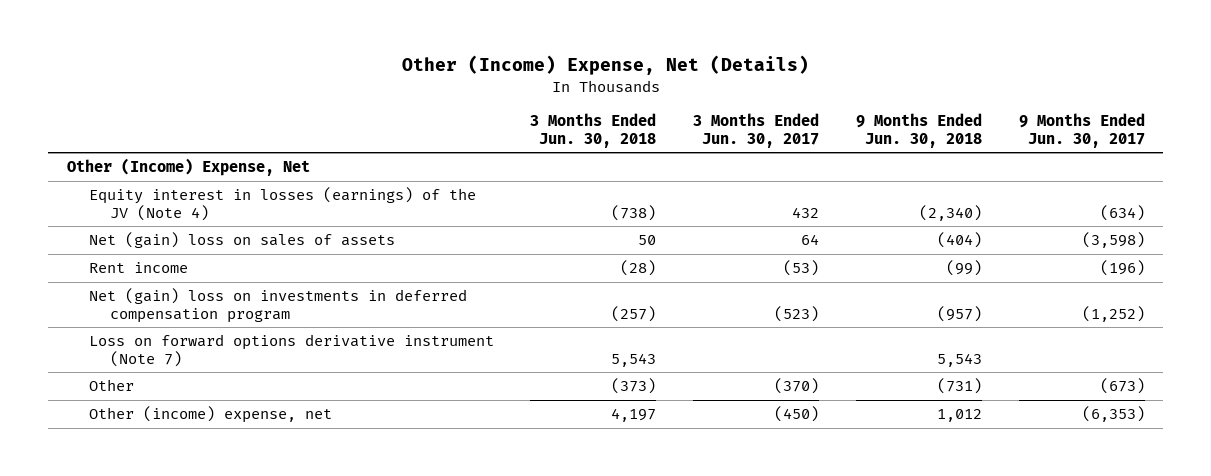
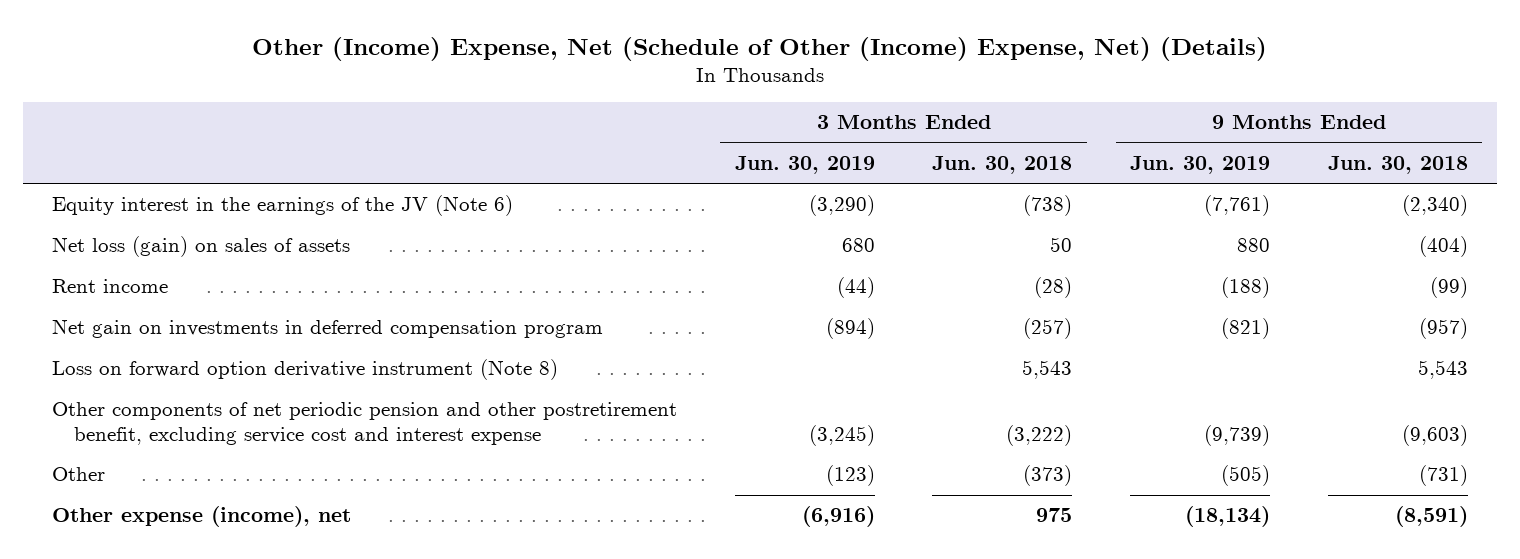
- Other (Income) Expense, Net (Details)
+ Other (Income) Expense, Net (Schedule of Other (Income) Expense, Net) (Details)
- | 3 Months Ended Jun. 30, 2018 | 3 Months Ended Jun. 30, 2017 | 9 Months Ended Jun. 30, 2018 | 9 Months Ended Jun. 30, 2017
+ | 3 Months Ended Jun. 30, 2019 | 3 Months Ended Jun. 30, 2018 | 9 Months Ended Jun. 30, 2019 | 9 Months Ended Jun. 30, 2018
- Other (Income) Expense, Net
- Equity interest in losses (earnings) of the JV (Note 4) | (738) | 432 | (2,340) | (634)
- Net (gain) loss on sales of assets | 50 | 64 | (404) | (3,598)
+ Equity interest in the earnings of the JV (Note 6) | (3,290) | (738) | (7,761) | (2,340)
+ Net loss (gain) on sales of assets | 680 | 50 | 880 | (404)
- Net (gain) loss on investments in deferred compensation program | (257) | (523) | (957) | (1,252)
- Loss on forward options derivative instrument (Note 7) | 5,543 | | 5,543 |
+ Net gain on investments in deferred compensation program | (894) | (257) | (821) | (957)
+ Loss on forward option derivative instrument (Note 8) | | 5,543 | | 5,543
+ Other components of net periodic pension and other postretirement benefit, excluding service cost and interest expense | (3,245) | (3,222) | (9,739) | (9,603)
- Other (income) expense, net | 4,197 | (450) | 1,012 | (6,353)
+ Other expense (income), net | (6,916) | 975 | (18,134) | (8,591)

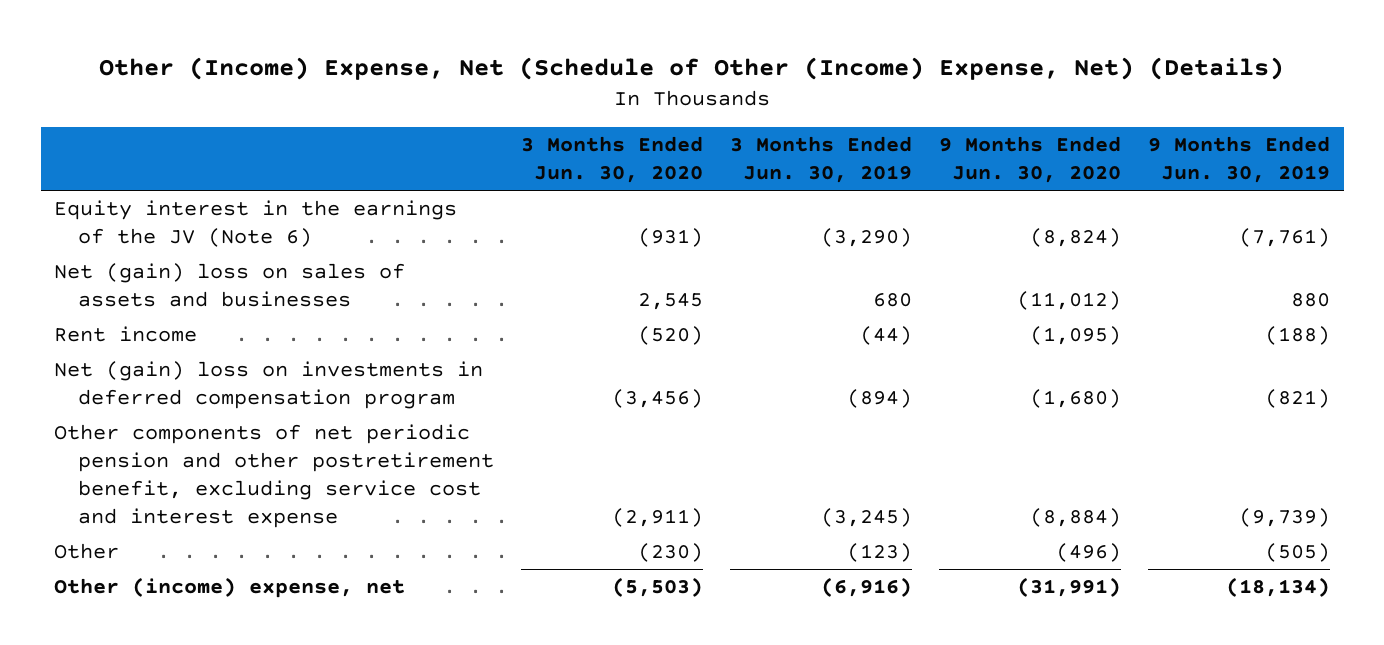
- | 3 Months Ended Jun. 30, 2019 | 3 Months Ended Jun. 30, 2018 | 9 Months Ended Jun. 30, 2019 | 9 Months Ended Jun. 30, 2018
+ | 3 Months Ended Jun. 30, 2020 | 3 Months Ended Jun. 30, 2019 | 9 Months Ended Jun. 30, 2020 | 9 Months Ended Jun. 30, 2019
- Net loss (gain) on sales of assets | 680 | 50 | 880 | (404)
+ Net (gain) loss on sales of assets and businesses | 2,545 | 680 | (11,012) | 880
- Net gain on investments in deferred compensation program | (894) | (257) | (821) | (957)
- Loss on forward option derivative instrument (Note 8) | | 5,543 | | 5,543
+ Net (gain) loss on investments in deferred compensation program | (3,456) | (894) | (1,680) | (821)
- Other expense (income), net | (6,916) | 975 | (18,134) | (8,591)
+ Other (income) expense, net | (5,503) | (6,916) | (31,991) | (18,134)

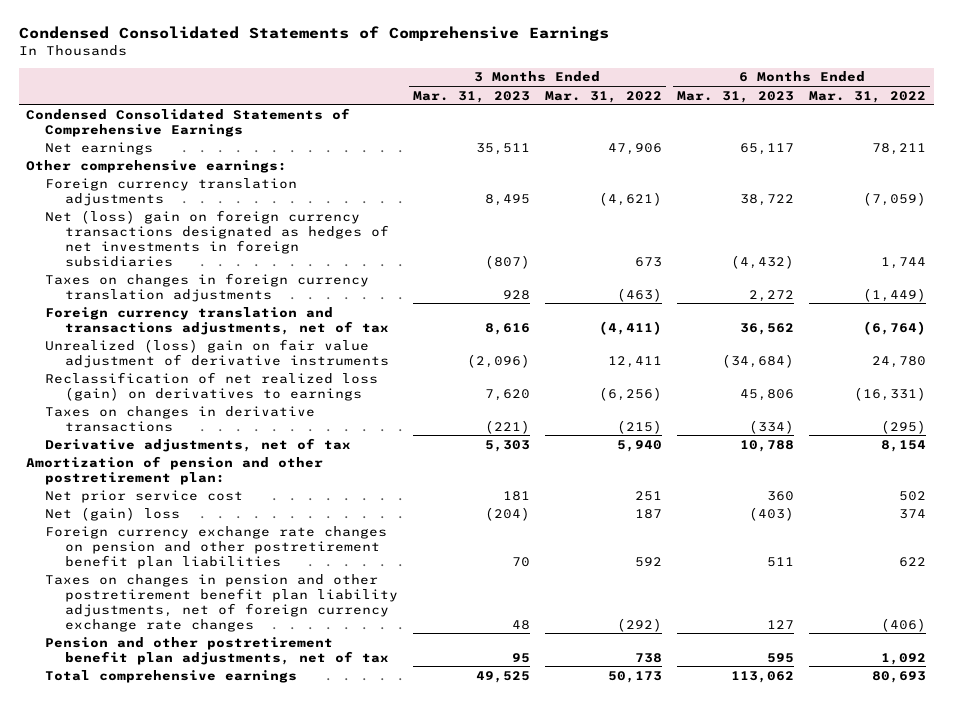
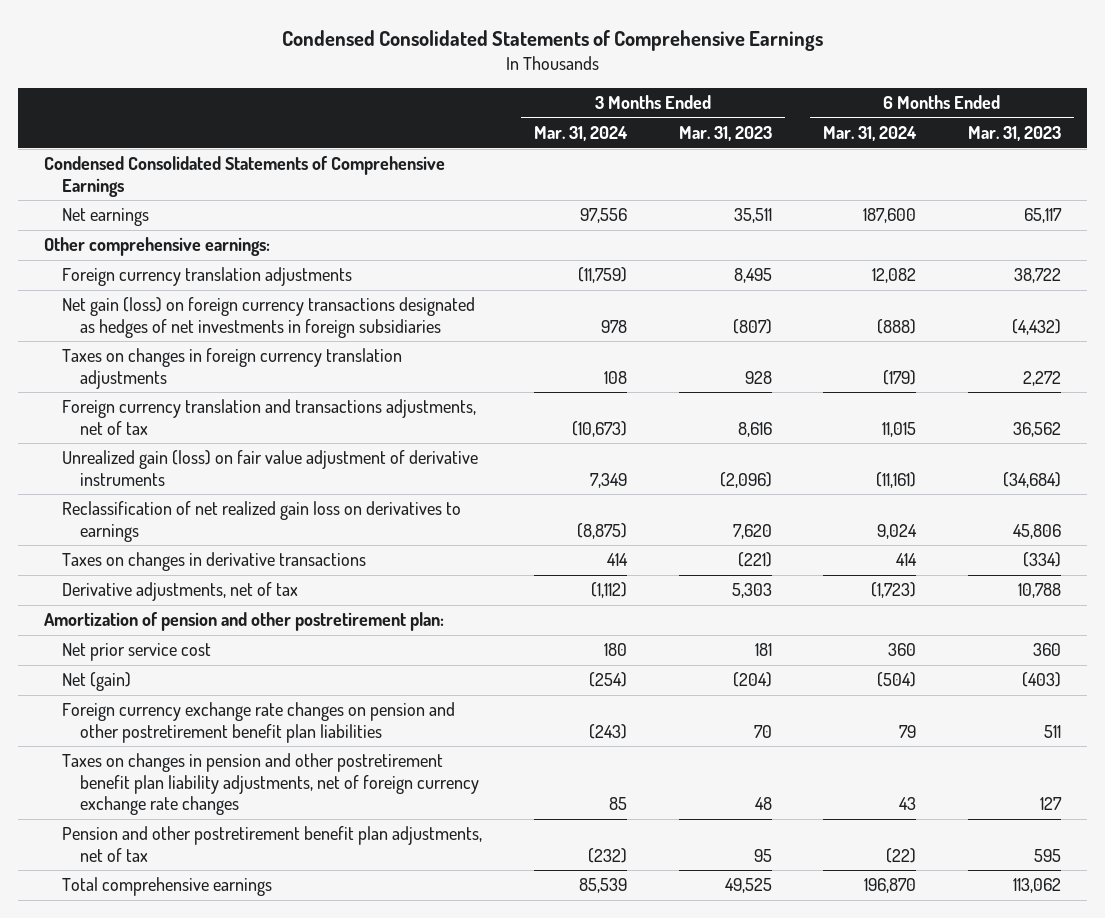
- | 3 Months Ended Mar. 31, 2023 | 3 Months Ended Mar. 31, 2022 | 6 Months Ended Mar. 31, 2023 | 6 Months Ended Mar. 31, 2022
+ | 3 Months Ended Mar. 31, 2024 | 3 Months Ended Mar. 31, 2023 | 6 Months Ended Mar. 31, 2024 | 6 Months Ended Mar. 31, 2023
- Net (loss) gain on foreign currency transactions designated as hedges of net investments in foreign subsidiaries | (807) | 673 | (4,432) | 1,744
+ Net gain (loss) on foreign currency transactions designated as hedges of net investments in foreign subsidiaries | 978 | (807) | (888) | (4,432)
- Unrealized (loss) gain on fair value adjustment of derivative instruments | (2,096) | 12,411 | (34,684) | 24,780
- Reclassification of net realized loss (gain) on derivatives to earnings | 7,620 | (6,256) | 45,806 | (16,331)
+ Unrealized gain (loss) on fair value adjustment of derivative instruments | 7,349 | (2,096) | (11,161) | (34,684)
+ Reclassification of net realized gain loss on derivatives to earnings | (8,875) | 7,620 | 9,024 | 45,806
- Net (gain) loss | (204) | 187 | (403) | 374
+ Net (gain) | (254) | (204) | (504) | (403)

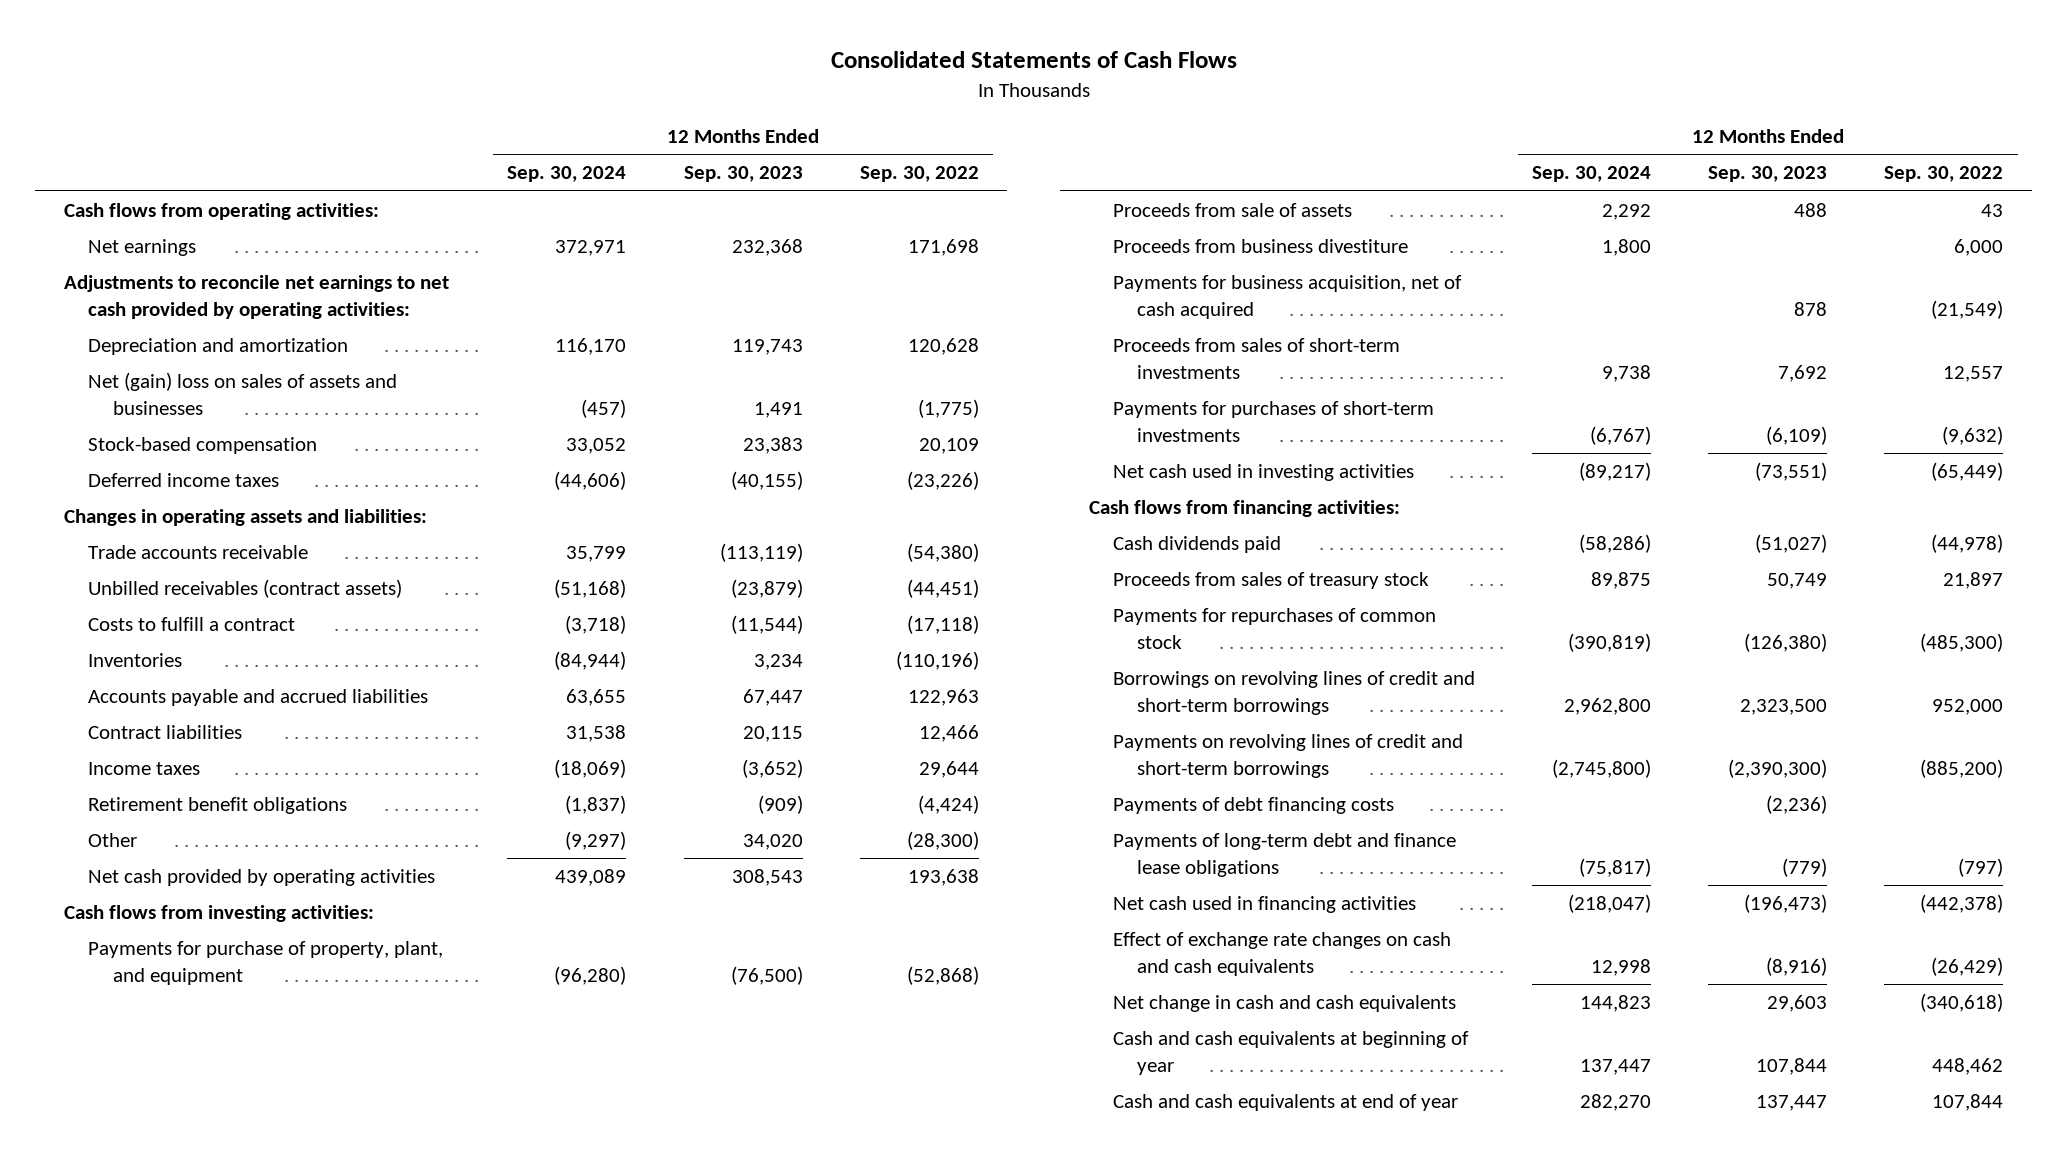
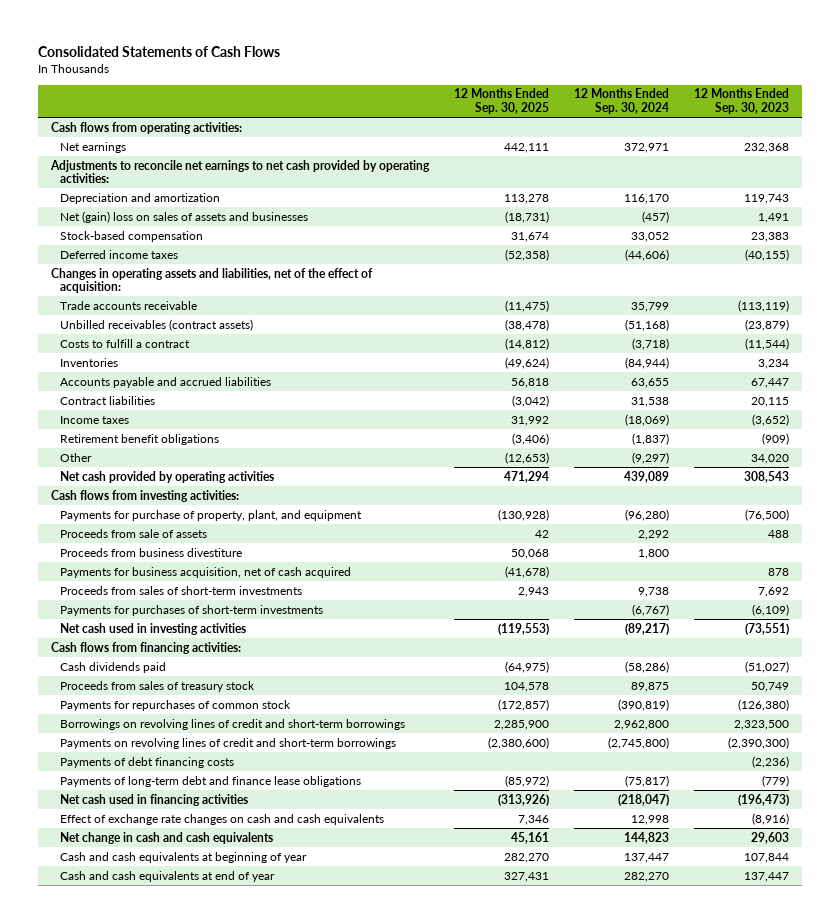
- | 12 Months Ended Sep. 30, 2024 | 12 Months Ended Sep. 30, 2023 | 12 Months Ended Sep. 30, 2022
+ | 12 Months Ended Sep. 30, 2025 | 12 Months Ended Sep. 30, 2024 | 12 Months Ended Sep. 30, 2023
- Changes in operating assets and liabilities:
+ Changes in operating assets and liabilities, net of the effect of acquisition:

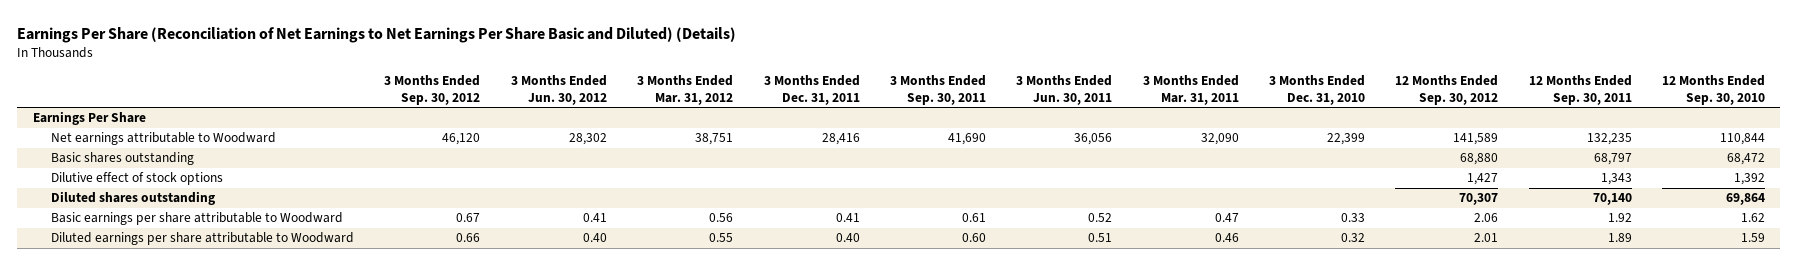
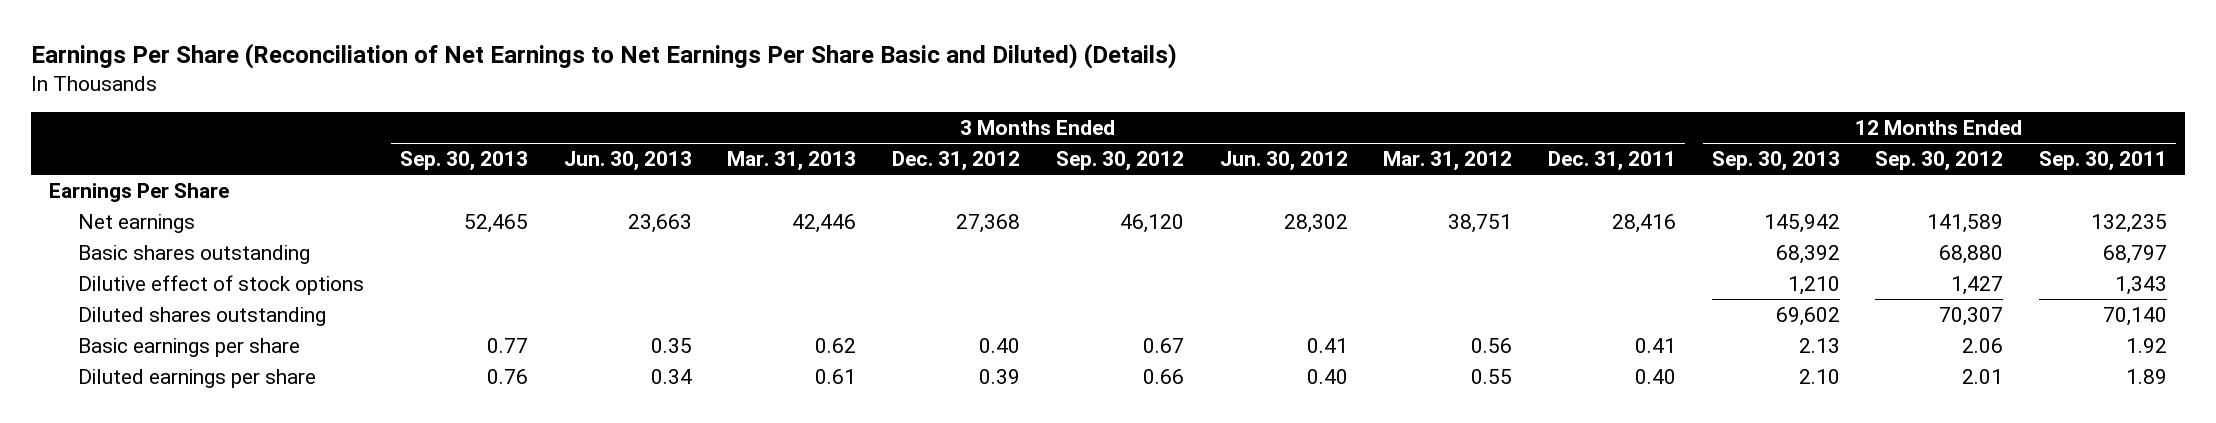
- | 3 Months Ended Sep. 30, 2012 | 3 Months Ended Jun. 30, 2012 | 3 Months Ended Mar. 31, 2012 | 3 Months Ended Dec. 31, 2011 | 3 Months Ended Sep. 30, 2011 | 3 Months Ended Jun. 30, 2011 | 3 Months Ended Mar. 31, 2011 | 3 Months Ended Dec. 31, 2010 | 12 Months Ended Sep. 30, 2012 | 12 Months Ended Sep. 30, 2011 | 12 Months Ended Sep. 30, 2010
+ | 3 Months Ended Sep. 30, 2013 | 3 Months Ended Jun. 30, 2013 | 3 Months Ended Mar. 31, 2013 | 3 Months Ended Dec. 31, 2012 | 3 Months Ended Sep. 30, 2012 | 3 Months Ended Jun. 30, 2012 | 3 Months Ended Mar. 31, 2012 | 3 Months Ended Dec. 31, 2011 | 12 Months Ended Sep. 30, 2013 | 12 Months Ended Sep. 30, 2012 | 12 Months Ended Sep. 30, 2011
- Net earnings attributable to Woodward | 46,120 | 28,302 | 38,751 | 28,416 | 41,690 | 36,056 | 32,090 | 22,399 | 141,589 | 132,235 | 110,844
+ Net earnings | 52,465 | 23,663 | 42,446 | 27,368 | 46,120 | 28,302 | 38,751 | 28,416 | 145,942 | 141,589 | 132,235
- Basic earnings per share attributable to Woodward | 0.67 | 0.41 | 0.56 | 0.41 | 0.61 | 0.52 | 0.47 | 0.33 | 2.06 | 1.92 | 1.62
- Diluted earnings per share attributable to Woodward | 0.66 | 0.40 | 0.55 | 0.40 | 0.60 | 0.51 | 0.46 | 0.32 | 2.01 | 1.89 | 1.59
+ Basic earnings per share | 0.77 | 0.35 | 0.62 | 0.40 | 0.67 | 0.41 | 0.56 | 0.41 | 2.13 | 2.06 | 1.92
+ Diluted earnings per share | 0.76 | 0.34 | 0.61 | 0.39 | 0.66 | 0.40 | 0.55 | 0.40 | 2.10 | 2.01 | 1.89

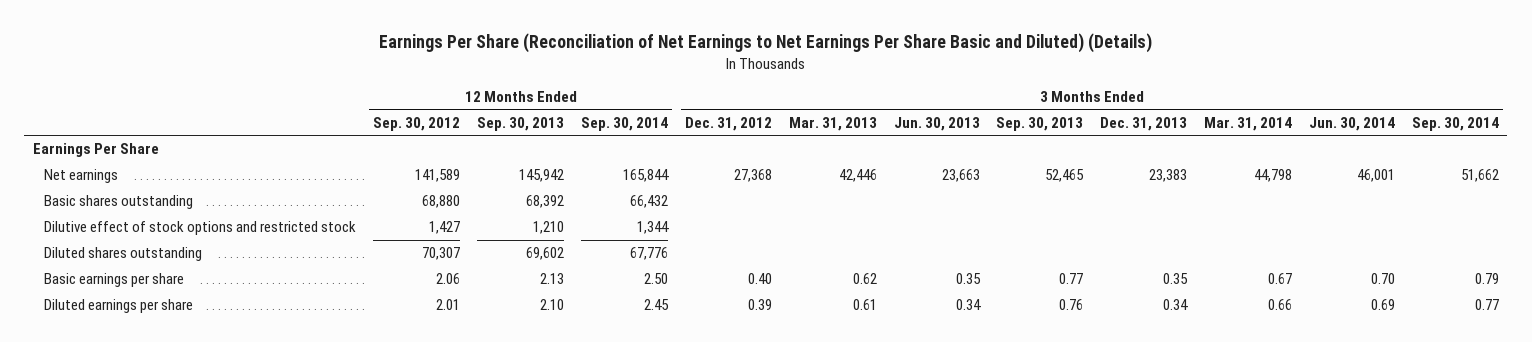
- | 3 Months Ended Sep. 30, 2013 | 3 Months Ended Jun. 30, 2013 | 3 Months Ended Mar. 31, 2013 | 3 Months Ended Dec. 31, 2012 | 3 Months Ended Sep. 30, 2012 | 3 Months Ended Jun. 30, 2012 | 3 Months Ended Mar. 31, 2012 | 3 Months Ended Dec. 31, 2011 | 12 Months Ended Sep. 30, 2013 | 12 Months Ended Sep. 30, 2012 | 12 Months Ended Sep. 30, 2011
+ | 12 Months Ended Sep. 30, 2012 | 12 Months Ended Sep. 30, 2013 | 12 Months Ended Sep. 30, 2014 | 3 Months Ended Dec. 31, 2012 | 3 Months Ended Mar. 31, 2013 | 3 Months Ended Jun. 30, 2013 | 3 Months Ended Sep. 30, 2013 | 3 Months Ended Dec. 31, 2013 | 3 Months Ended Mar. 31, 2014 | 3 Months Ended Jun. 30, 2014 | 3 Months Ended Sep. 30, 2014
- Dilutive effect of stock options | | | | | | | | | 1,210 | 1,427 | 1,343
+ Dilutive effect of stock options and restricted stock | 1,427 | 1,210 | 1,344 | | | | | | | |

